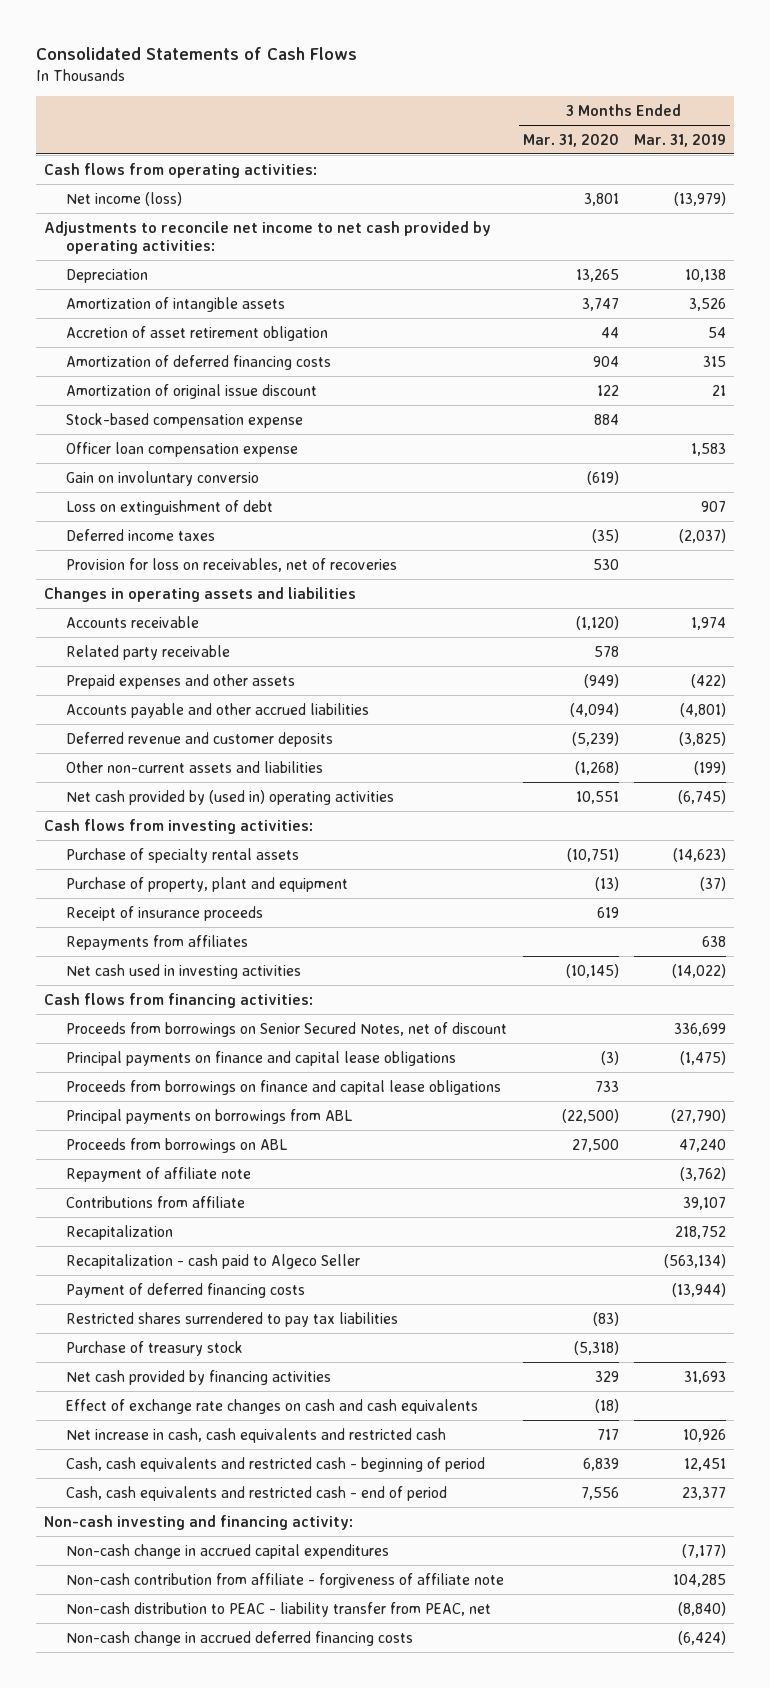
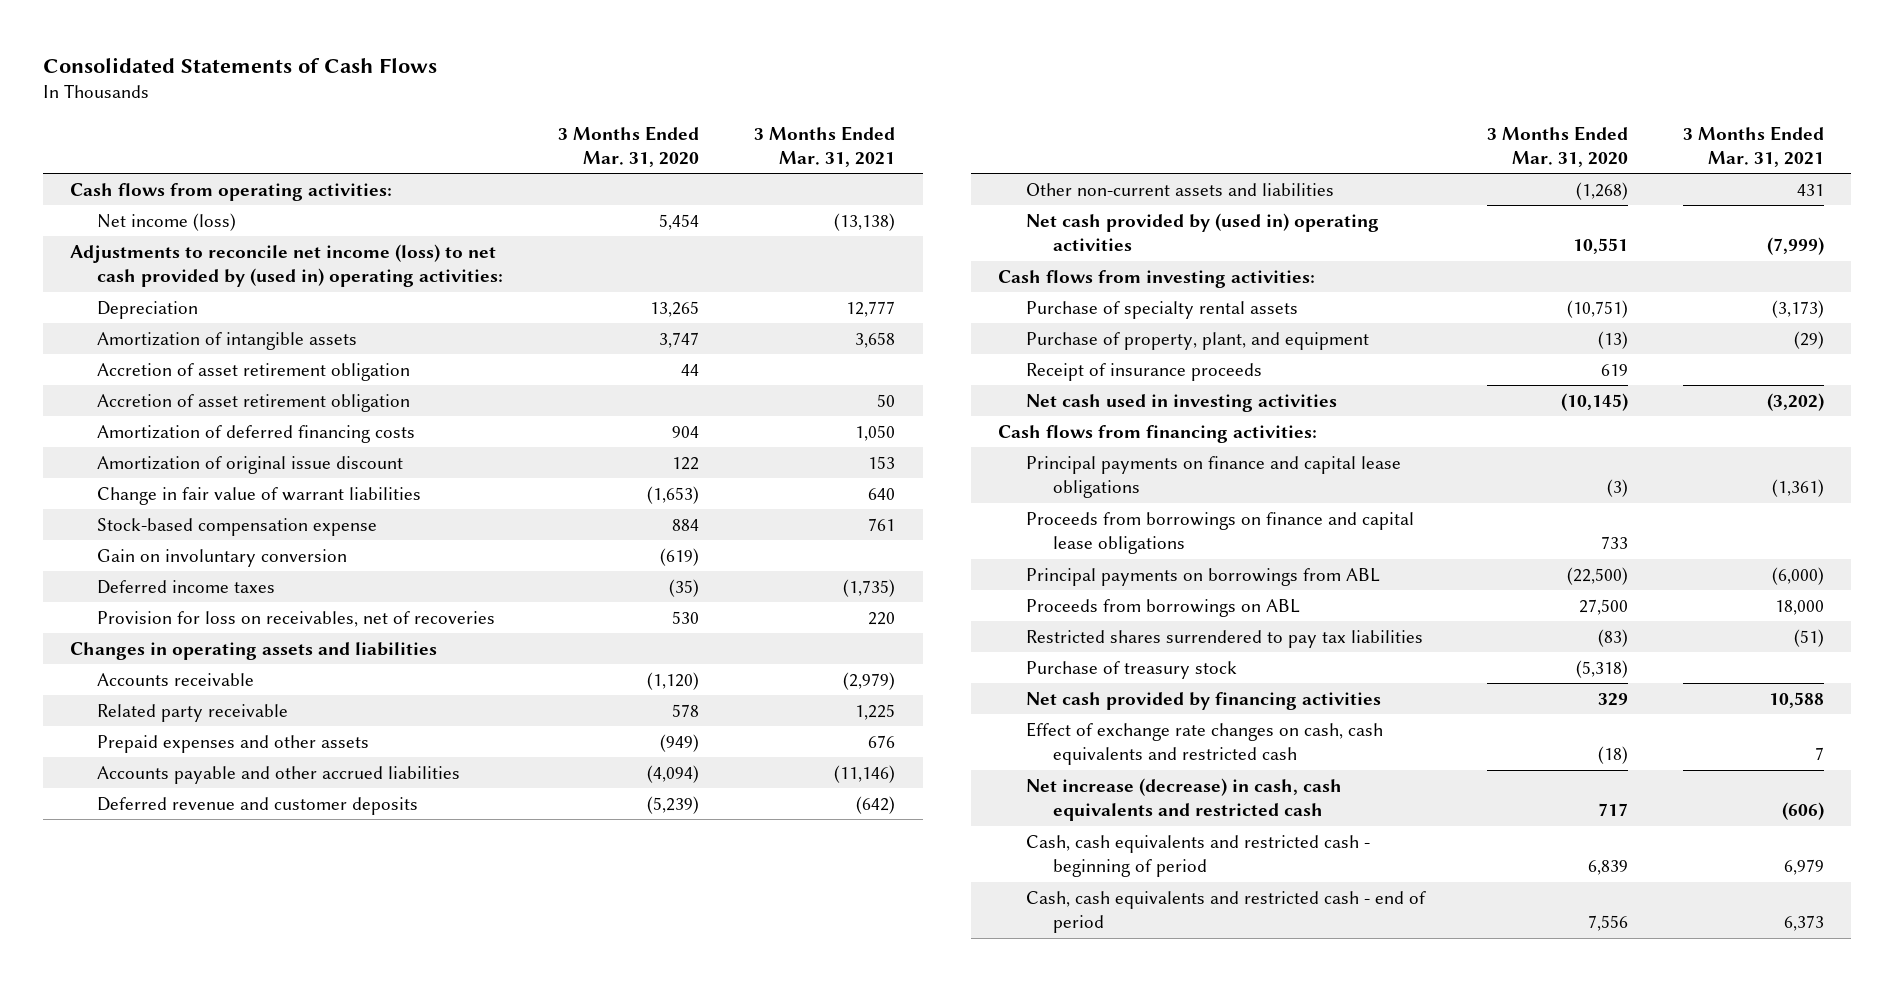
- | 3 Months Ended Mar. 31, 2020 | 3 Months Ended Mar. 31, 2019
+ | 3 Months Ended Mar. 31, 2020 | 3 Months Ended Mar. 31, 2021
- Net income (loss) | 3,801 | (13,979)
- Adjustments to reconcile net income to net cash provided by operating activities:
+ Net income (loss) | 5,454 | (13,138)
+ Adjustments to reconcile net income (loss) to net cash provided by (used in) operating activities:
+ Accretion of asset retirement obligation | | 50
+ Change in fair value of warrant liabilities | (1,653) | 640
- Officer loan compensation expense | | 1,583
- Gain on involuntary conversio | (619) |
- Loss on extinguishment of debt | | 907
+ Gain on involuntary conversion | (619) |
- Purchase of property, plant and equipment | (13) | (37)
+ Purchase of property, plant, and equipment | (13) | (29)
- Repayments from affiliates | | 638
- Proceeds from borrowings on Senior Secured Notes, net of discount | | 336,699
- Repayment of affiliate note | | (3,762)
- Contributions from affiliate | | 39,107
- Recapitalization | | 218,752
- Recapitalization - cash paid to Algeco Seller | | (563,134)
- Payment of deferred financing costs | | (13,944)
- Effect of exchange rate changes on cash and cash equivalents | (18) |
- Net increase in cash, cash equivalents and restricted cash | 717 | 10,926
+ Effect of exchange rate changes on cash, cash equivalents and restricted cash | (18) | 7
+ Net increase (decrease) in cash, cash equivalents and restricted cash | 717 | (606)
- Non-cash investing and financing activity:
- Non-cash change in accrued capital expenditures | | (7,177)
- Non-cash contribution from affiliate - forgiveness of affiliate note | | 104,285
- Non-cash distribution to PEAC - liability transfer from PEAC, net | | (8,840)
- Non-cash change in accrued deferred financing costs | | (6,424)

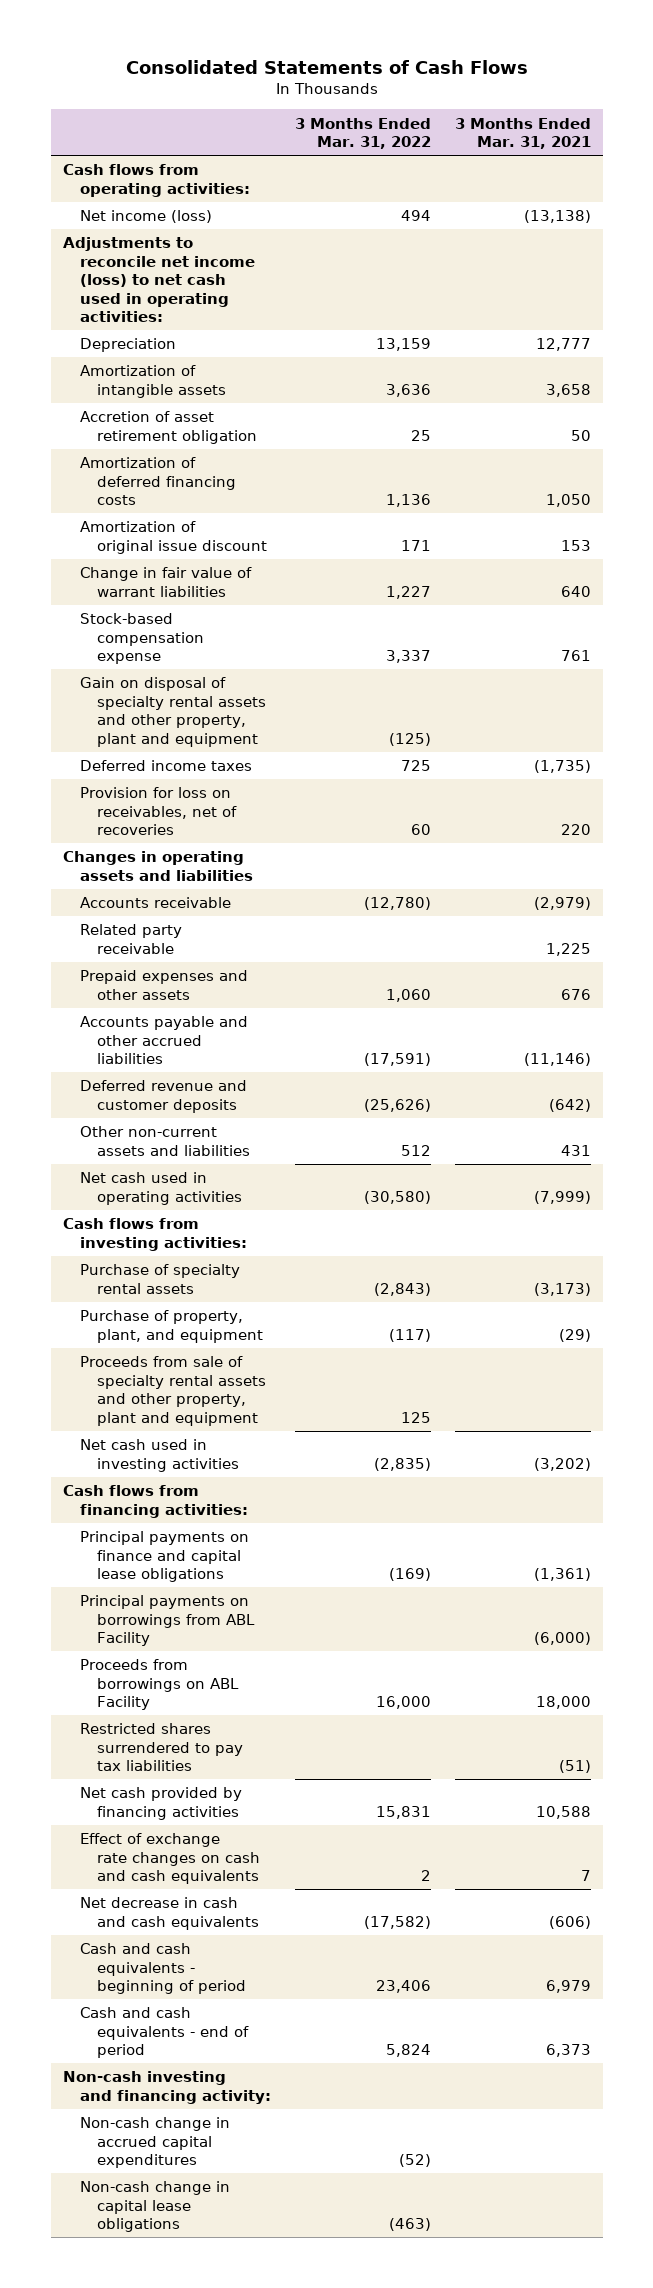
- | 3 Months Ended Mar. 31, 2020 | 3 Months Ended Mar. 31, 2021
+ | 3 Months Ended Mar. 31, 2022 | 3 Months Ended Mar. 31, 2021
- Adjustments to reconcile net income (loss) to net cash provided by (used in) operating activities:
+ Adjustments to reconcile net income (loss) to net cash used in operating activities:
- Accretion of asset retirement obligation | 44 |
- Gain on involuntary conversion | (619) |
+ Gain on disposal of specialty rental assets and other property, plant and equipment | (125) |
- Net cash provided by (used in) operating activities | 10,551 | (7,999)
+ Net cash used in operating activities | (30,580) | (7,999)
- Receipt of insurance proceeds | 619 |
+ Proceeds from sale of specialty rental assets and other property, plant and equipment | 125 |
- Proceeds from borrowings on finance and capital lease obligations | 733 |
- Principal payments on borrowings from ABL | (22,500) | (6,000)
- Proceeds from borrowings on ABL | 27,500 | 18,000
+ Principal payments on borrowings from ABL Facility | | (6,000)
+ Proceeds from borrowings on ABL Facility | 16,000 | 18,000
- Purchase of treasury stock | (5,318) |
- Effect of exchange rate changes on cash, cash equivalents and restricted cash | (18) | 7
- Net increase (decrease) in cash, cash equivalents and restricted cash | 717 | (606)
- Cash, cash equivalents and restricted cash - beginning of period | 6,839 | 6,979
- Cash, cash equivalents and restricted cash - end of period | 7,556 | 6,373
+ Effect of exchange rate changes on cash and cash equivalents | 2 | 7
+ Net decrease in cash and cash equivalents | (17,582) | (606)
+ Cash and cash equivalents - beginning of period | 23,406 | 6,979
+ Cash and cash equivalents - end of period | 5,824 | 6,373
+ Non-cash investing and financing activity:
+ Non-cash change in accrued capital expenditures | (52) |
+ Non-cash change in capital lease obligations | (463) |

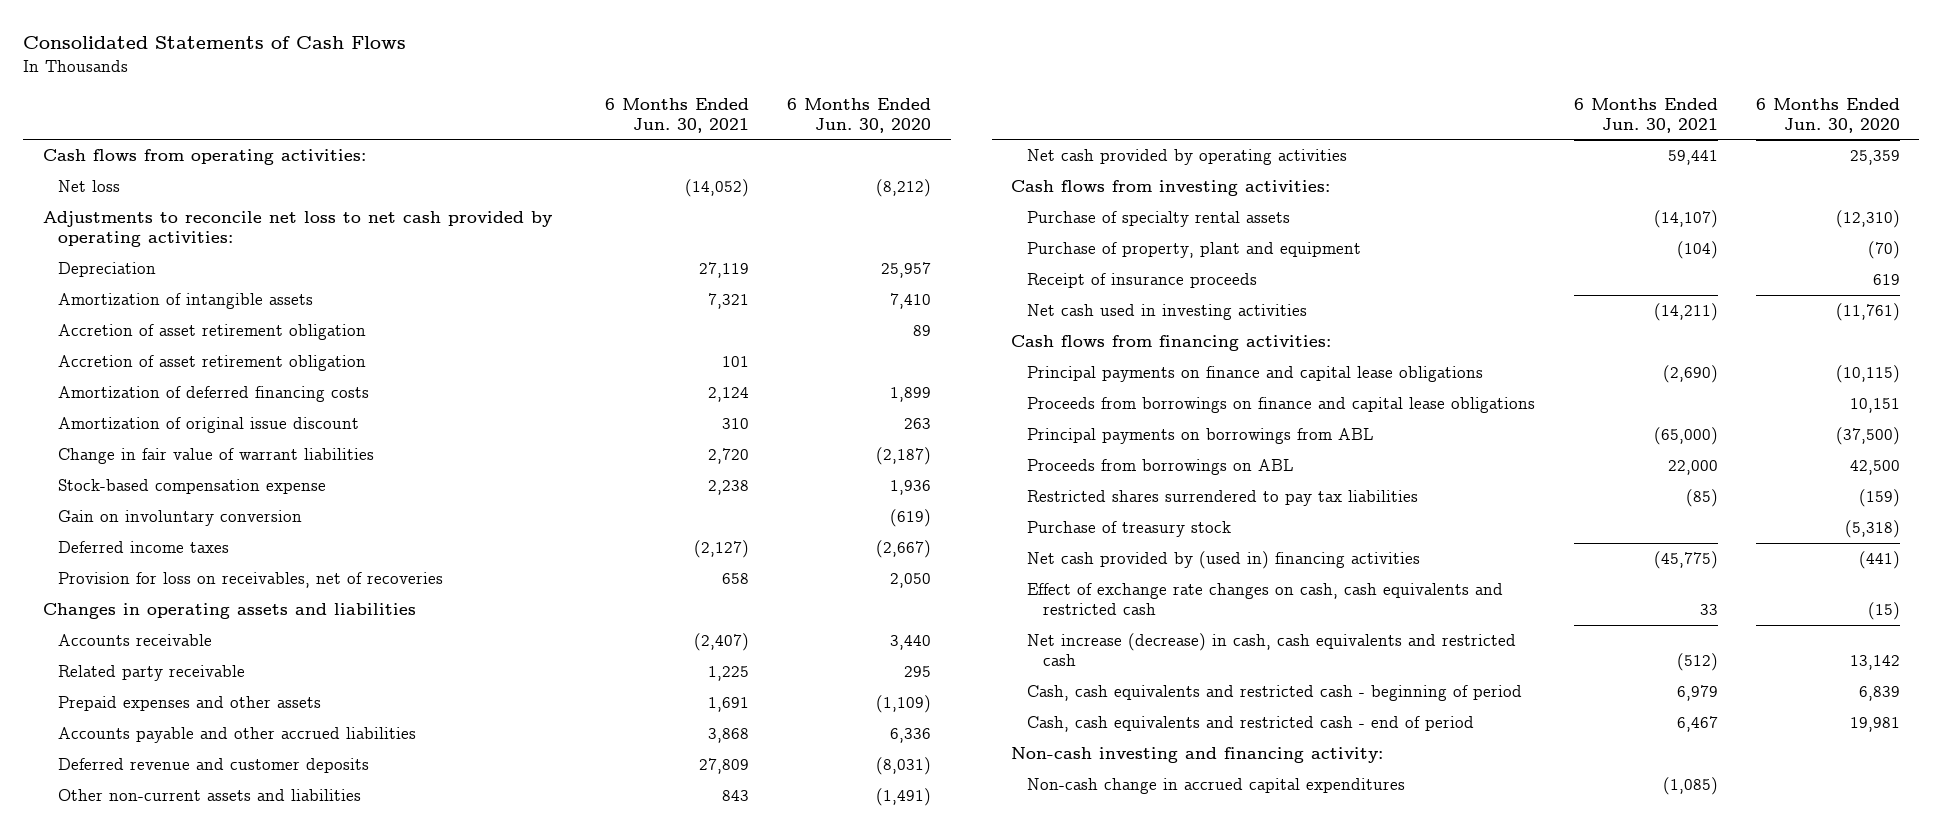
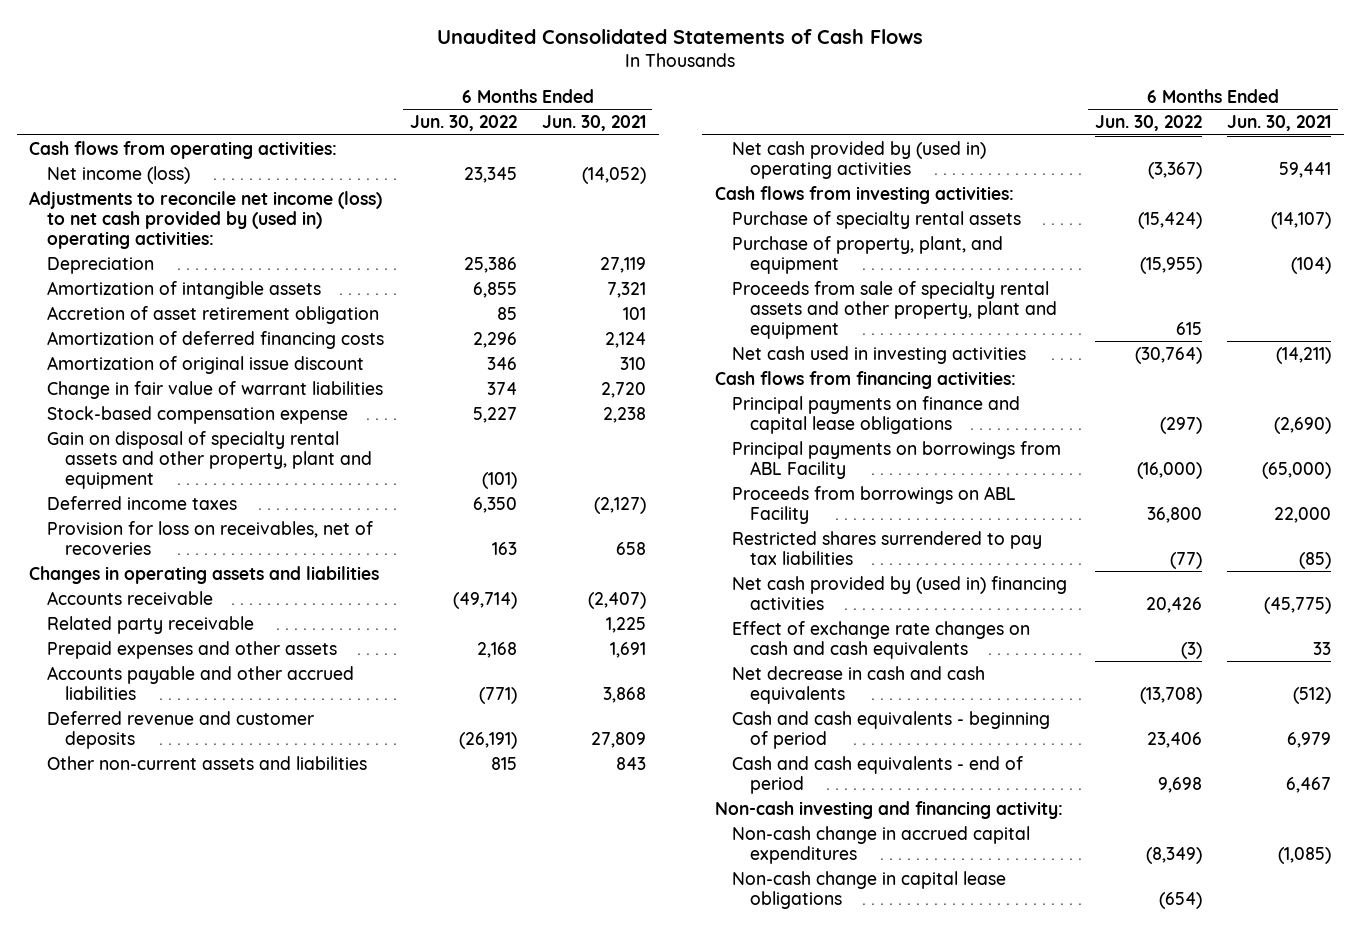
- Consolidated Statements of Cash Flows
+ Unaudited Consolidated Statements of Cash Flows
- | 6 Months Ended Jun. 30, 2021 | 6 Months Ended Jun. 30, 2020
+ | 6 Months Ended Jun. 30, 2022 | 6 Months Ended Jun. 30, 2021
- Net loss | (14,052) | (8,212)
- Adjustments to reconcile net loss to net cash provided by operating activities:
+ Net income (loss) | 23,345 | (14,052)
+ Adjustments to reconcile net income (loss) to net cash provided by (used in) operating activities:
- Accretion of asset retirement obligation | | 89
- Gain on involuntary conversion | | (619)
+ Gain on disposal of specialty rental assets and other property, plant and equipment | (101) |
- Net cash provided by operating activities | 59,441 | 25,359
+ Net cash provided by (used in) operating activities | (3,367) | 59,441
- Purchase of property, plant and equipment | (104) | (70)
- Receipt of insurance proceeds | | 619
+ Purchase of property, plant, and equipment | (15,955) | (104)
+ Proceeds from sale of specialty rental assets and other property, plant and equipment | 615 |
- Proceeds from borrowings on finance and capital lease obligations | | 10,151
- Principal payments on borrowings from ABL | (65,000) | (37,500)
- Proceeds from borrowings on ABL | 22,000 | 42,500
+ Principal payments on borrowings from ABL Facility | (16,000) | (65,000)
+ Proceeds from borrowings on ABL Facility | 36,800 | 22,000
- Purchase of treasury stock | | (5,318)
- Effect of exchange rate changes on cash, cash equivalents and restricted cash | 33 | (15)
- Net increase (decrease) in cash, cash equivalents and restricted cash | (512) | 13,142
- Cash, cash equivalents and restricted cash - beginning of period | 6,979 | 6,839
- Cash, cash equivalents and restricted cash - end of period | 6,467 | 19,981
+ Effect of exchange rate changes on cash and cash equivalents | (3) | 33
+ Net decrease in cash and cash equivalents | (13,708) | (512)
+ Cash and cash equivalents - beginning of period | 23,406 | 6,979
+ Cash and cash equivalents - end of period | 9,698 | 6,467
+ Non-cash change in capital lease obligations | (654) |

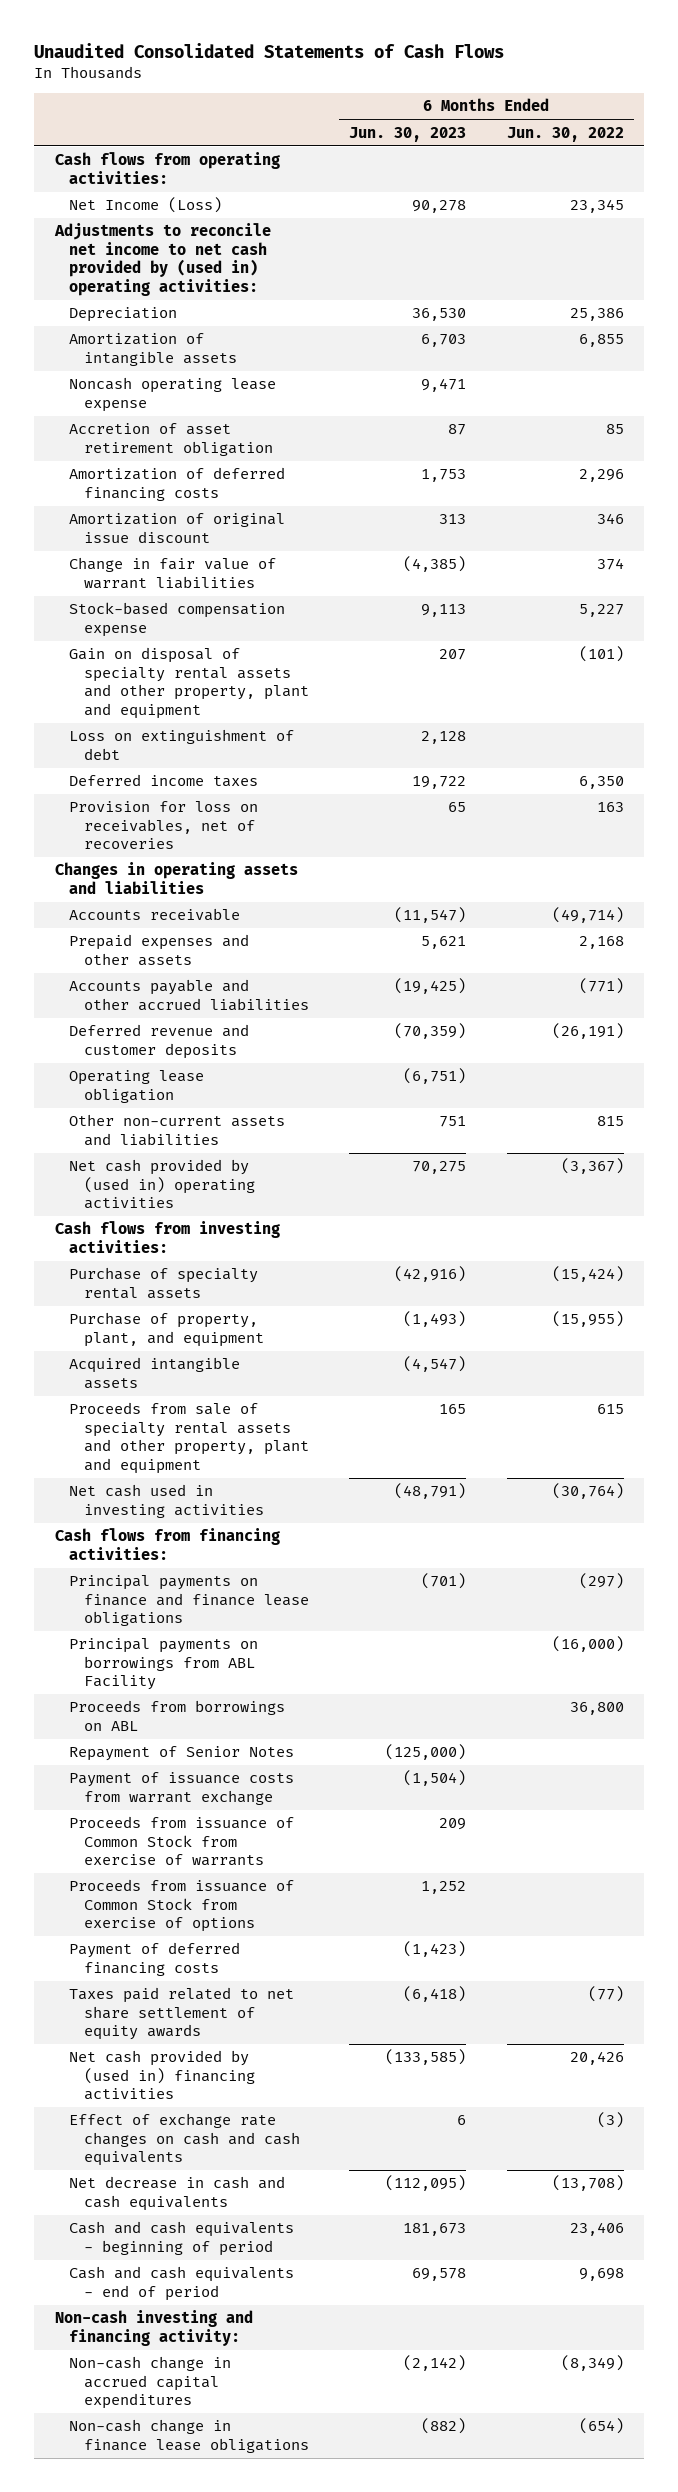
- | 6 Months Ended Jun. 30, 2022 | 6 Months Ended Jun. 30, 2021
+ | 6 Months Ended Jun. 30, 2023 | 6 Months Ended Jun. 30, 2022
- Net income (loss) | 23,345 | (14,052)
- Adjustments to reconcile net income (loss) to net cash provided by (used in) operating activities:
+ Net Income (Loss) | 90,278 | 23,345
+ Adjustments to reconcile net income to net cash provided by (used in) operating activities:
+ Noncash operating lease expense | 9,471 |
+ Loss on extinguishment of debt | 2,128 |
- Related party receivable | | 1,225
+ Operating lease obligation | (6,751) |
+ Acquired intangible assets | (4,547) |
- Principal payments on finance and capital lease obligations | (297) | (2,690)
+ Principal payments on finance and finance lease obligations | (701) | (297)
- Proceeds from borrowings on ABL Facility | 36,800 | 22,000
- Restricted shares surrendered to pay tax liabilities | (77) | (85)
+ Proceeds from borrowings on ABL | | 36,800
+ Repayment of Senior Notes | (125,000) |
+ Payment of issuance costs from warrant exchange | (1,504) |
+ Proceeds from issuance of Common Stock from exercise of warrants | 209 |
+ Proceeds from issuance of Common Stock from exercise of options | 1,252 |
+ Payment of deferred financing costs | (1,423) |
+ Taxes paid related to net share settlement of equity awards | (6,418) | (77)
- Non-cash change in capital lease obligations | (654) |
+ Non-cash change in finance lease obligations | (882) | (654)

